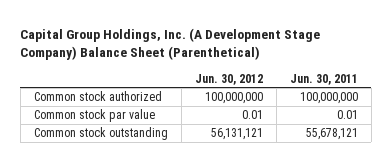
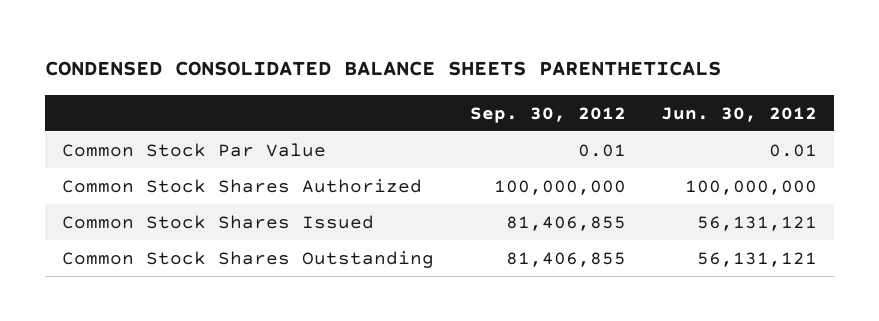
- Capital Group Holdings, Inc. (A Development Stage Company) Balance Sheet (Parenthetical)
+ CONDENSED CONSOLIDATED BALANCE SHEETS PARENTHETICALS
- | Jun. 30, 2012 | Jun. 30, 2011
+ | Sep. 30, 2012 | Jun. 30, 2012
- Common stock authorized | 100,000,000 | 100,000,000
- Common stock par value | 0.01 | 0.01
- Common stock outstanding | 56,131,121 | 55,678,121
+ Common Stock Par Value | 0.01 | 0.01
+ Common Stock Shares Authorized | 100,000,000 | 100,000,000
+ Common Stock Shares Issued | 81,406,855 | 56,131,121
+ Common Stock Shares Outstanding | 81,406,855 | 56,131,121

